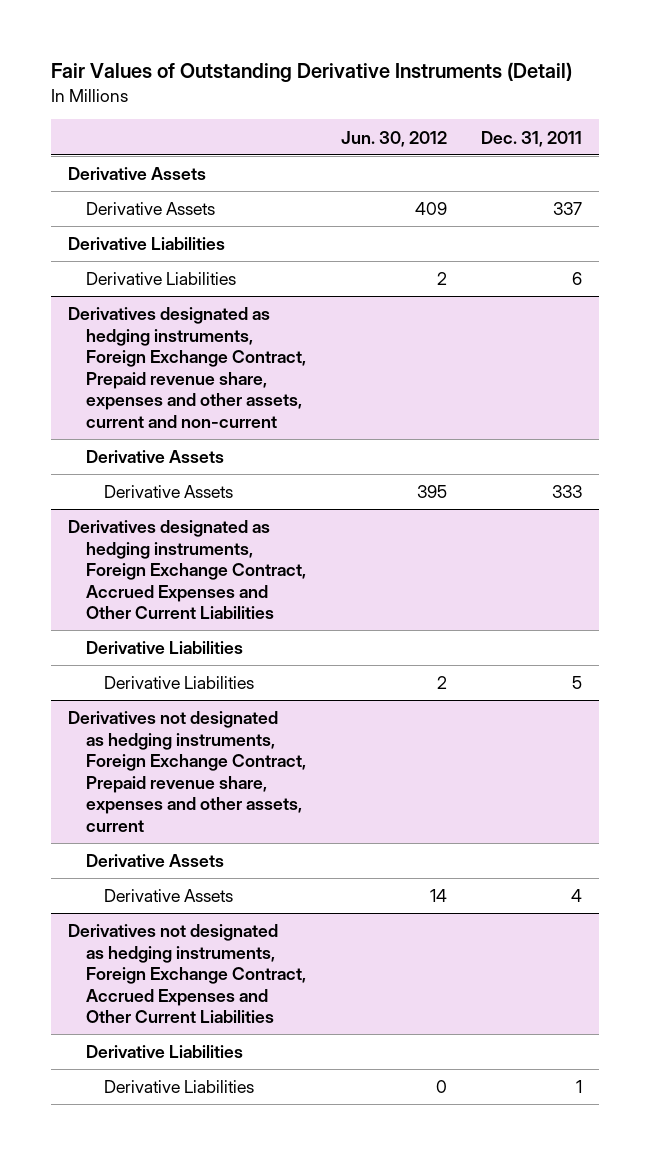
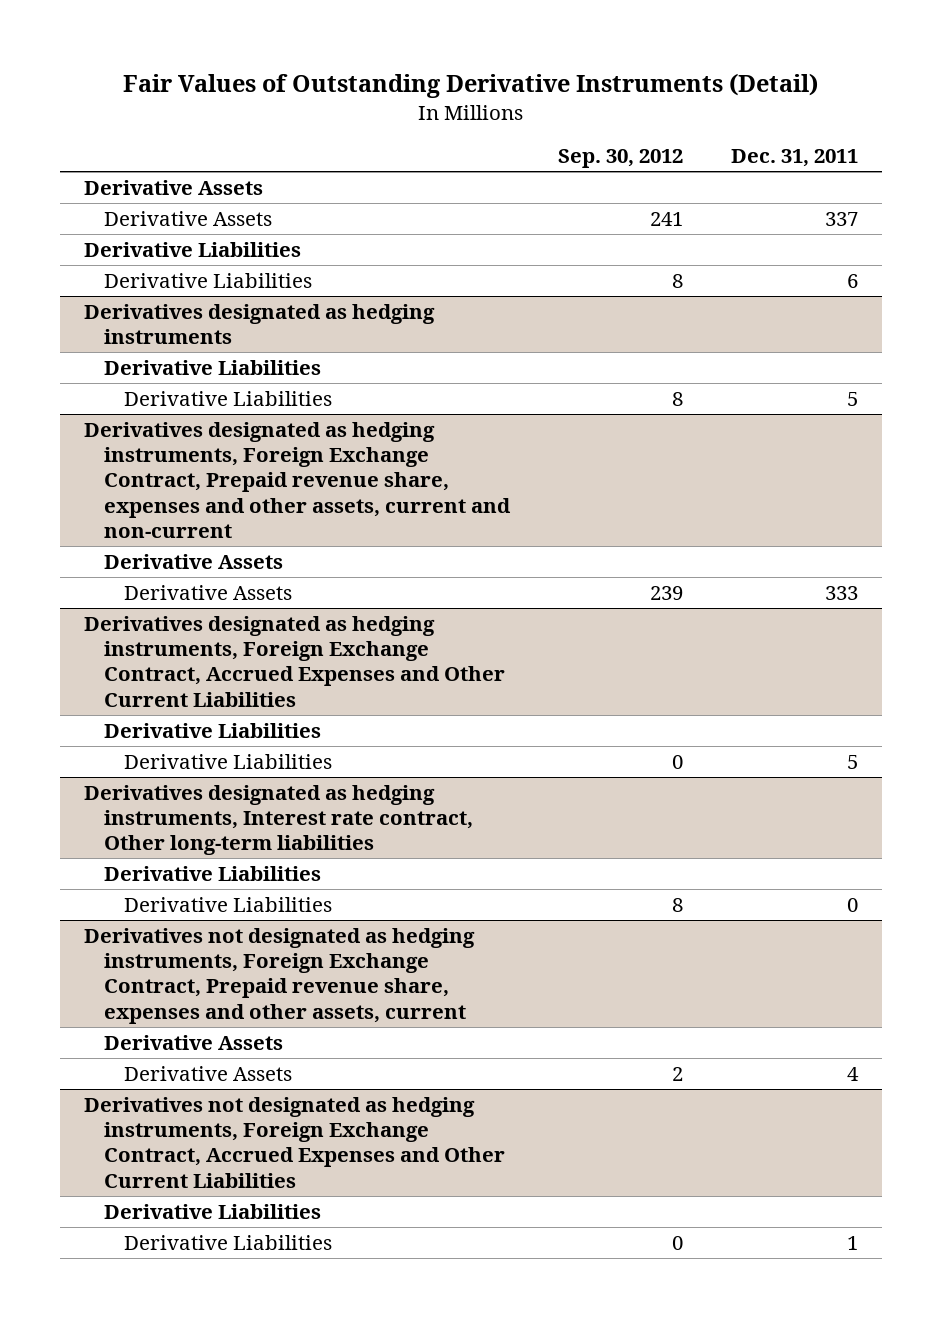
- | Jun. 30, 2012 | Dec. 31, 2011
+ | Sep. 30, 2012 | Dec. 31, 2011
+ Derivatives designated as hedging instruments
+ Derivative Liabilities
+ Derivative Liabilities | 8 | 5
+ Derivatives designated as hedging instruments, Interest rate contract, Other long-term liabilities
+ Derivative Liabilities
+ Derivative Liabilities | 8 | 0

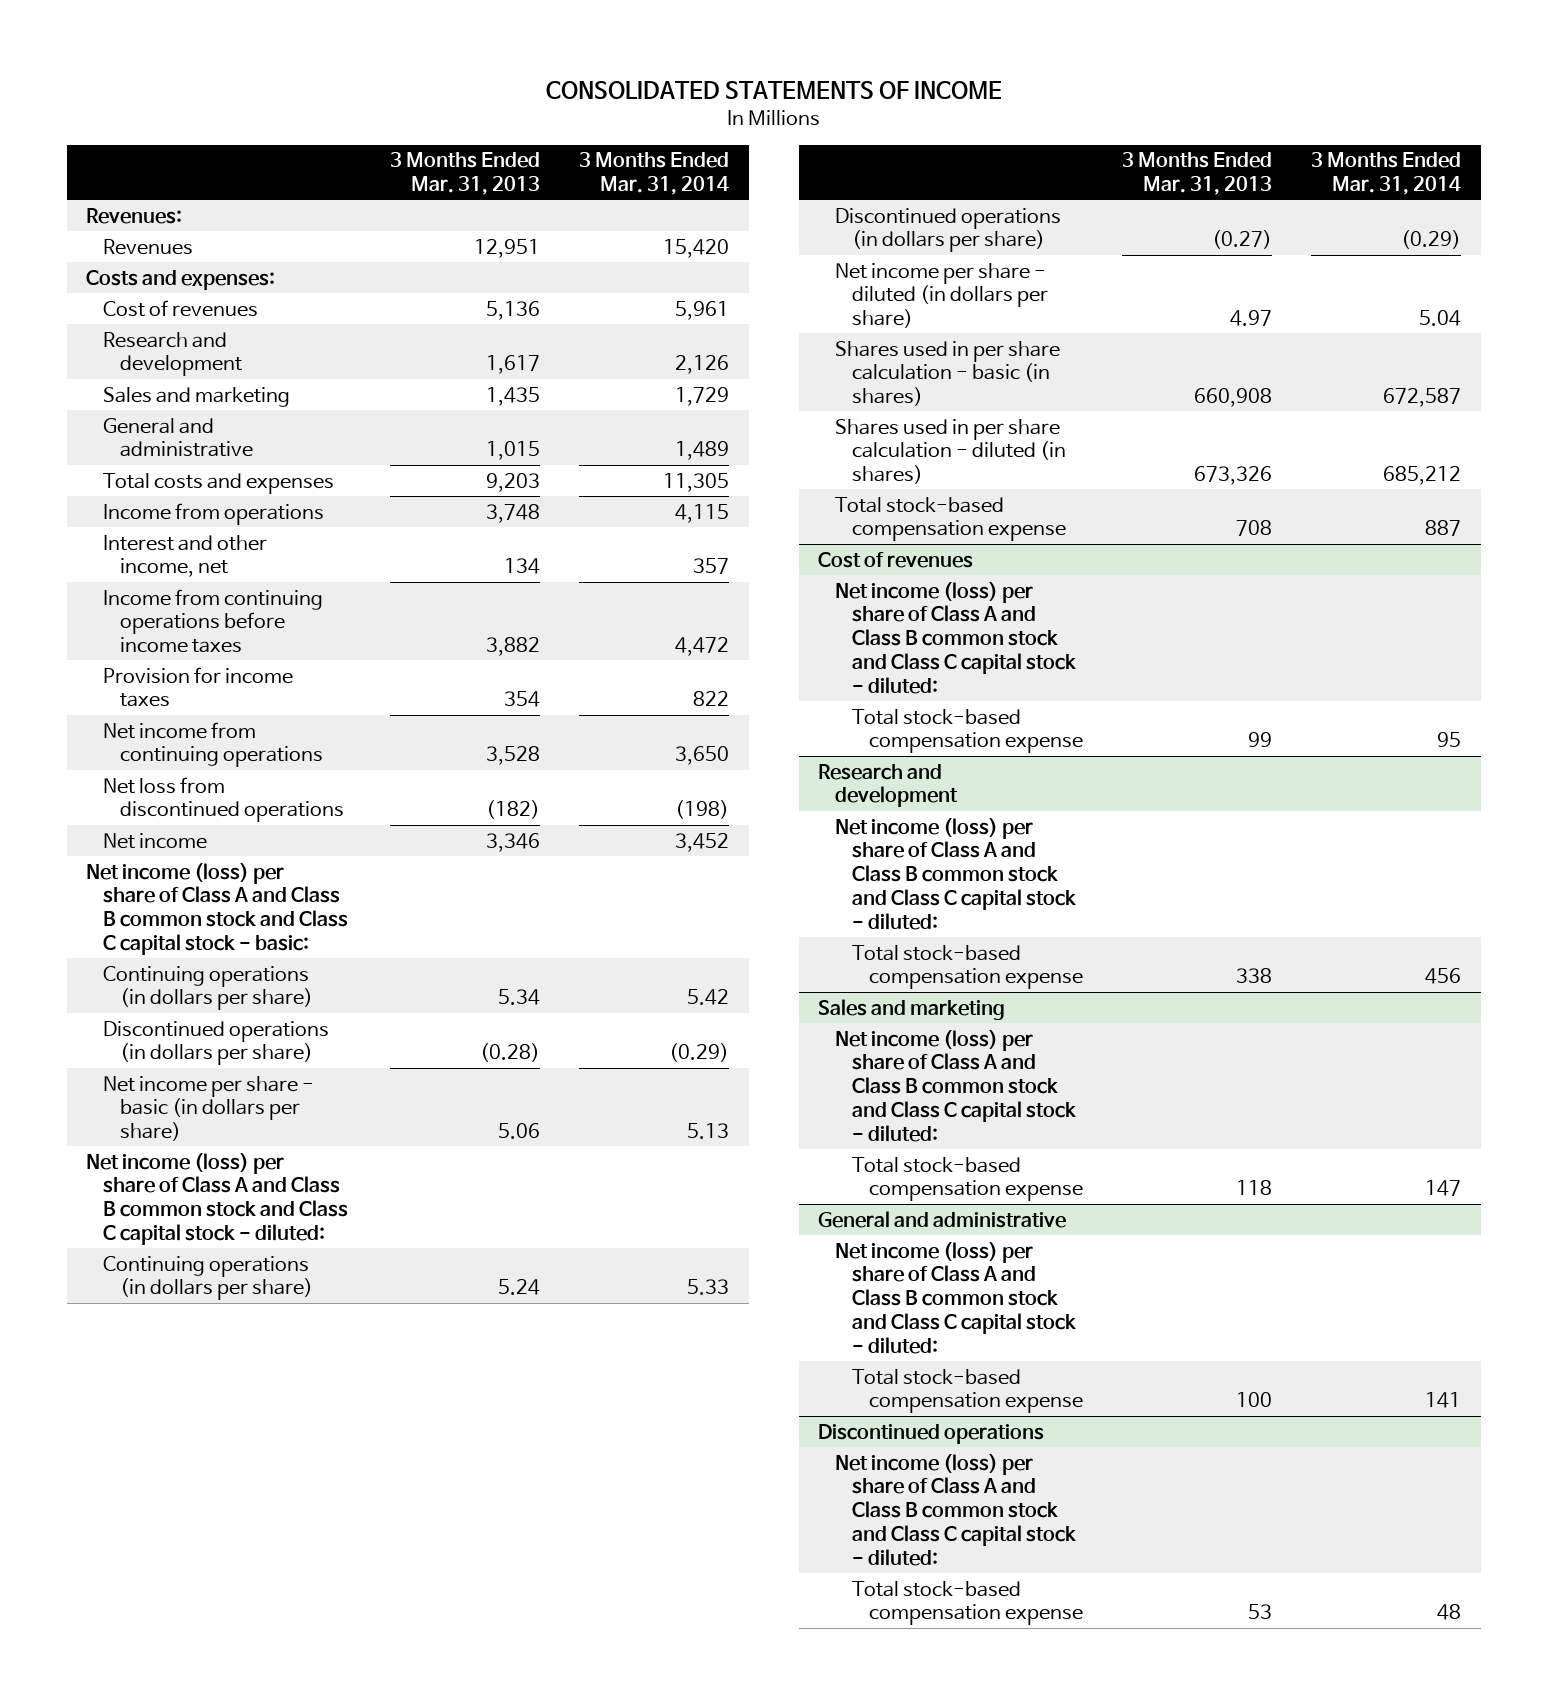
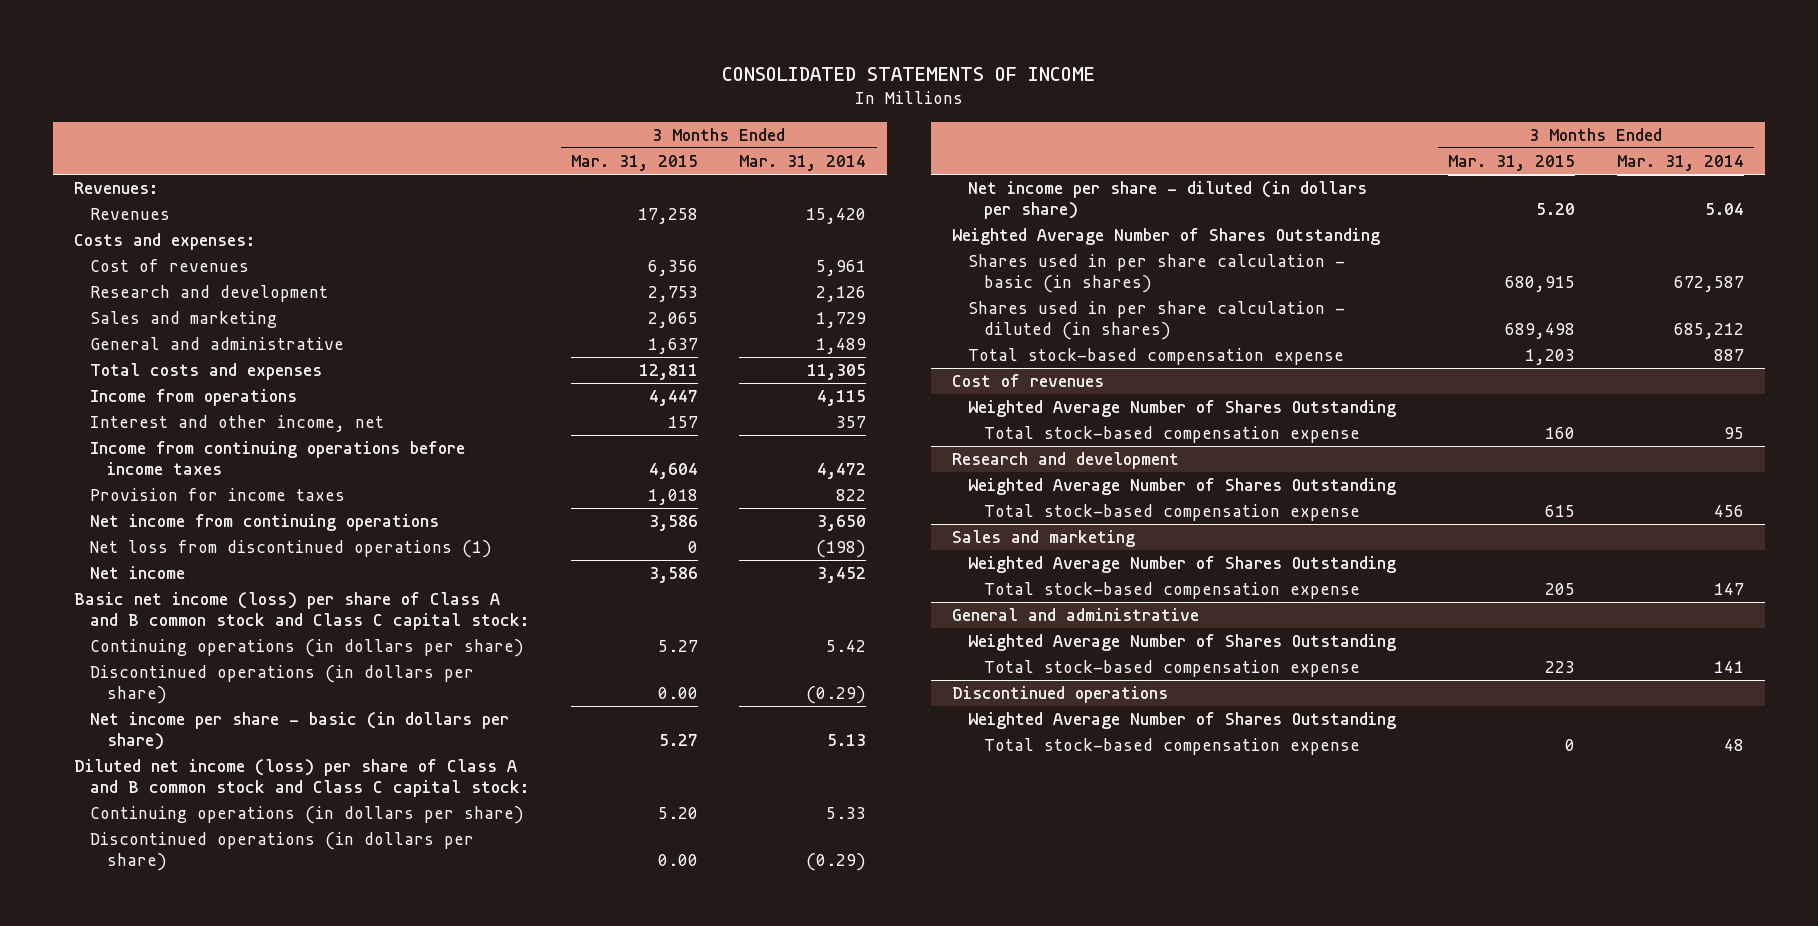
- | 3 Months Ended Mar. 31, 2013 | 3 Months Ended Mar. 31, 2014
+ | 3 Months Ended Mar. 31, 2015 | 3 Months Ended Mar. 31, 2014
- Net loss from discontinued operations | (182) | (198)
+ Net loss from discontinued operations (1) | 0 | (198)
- Net income (loss) per share of Class A and Class B common stock and Class C capital stock - basic:
+ Basic net income (loss) per share of Class A and B common stock and Class C capital stock:
- Net income (loss) per share of Class A and Class B common stock and Class C capital stock - diluted:
+ Diluted net income (loss) per share of Class A and B common stock and Class C capital stock:
+ Weighted Average Number of Shares Outstanding
@ Cost of revenues
- Net income (loss) per share of Class A and Class B common stock and Class C capital stock - diluted:
+ Weighted Average Number of Shares Outstanding
@ Research and development
- Net income (loss) per share of Class A and Class B common stock and Class C capital stock - diluted:
+ Weighted Average Number of Shares Outstanding
@ Sales and marketing
- Net income (loss) per share of Class A and Class B common stock and Class C capital stock - diluted:
+ Weighted Average Number of Shares Outstanding
@ General and administrative
- Net income (loss) per share of Class A and Class B common stock and Class C capital stock - diluted:
+ Weighted Average Number of Shares Outstanding
@ Discontinued operations
- Net income (loss) per share of Class A and Class B common stock and Class C capital stock - diluted:
+ Weighted Average Number of Shares Outstanding

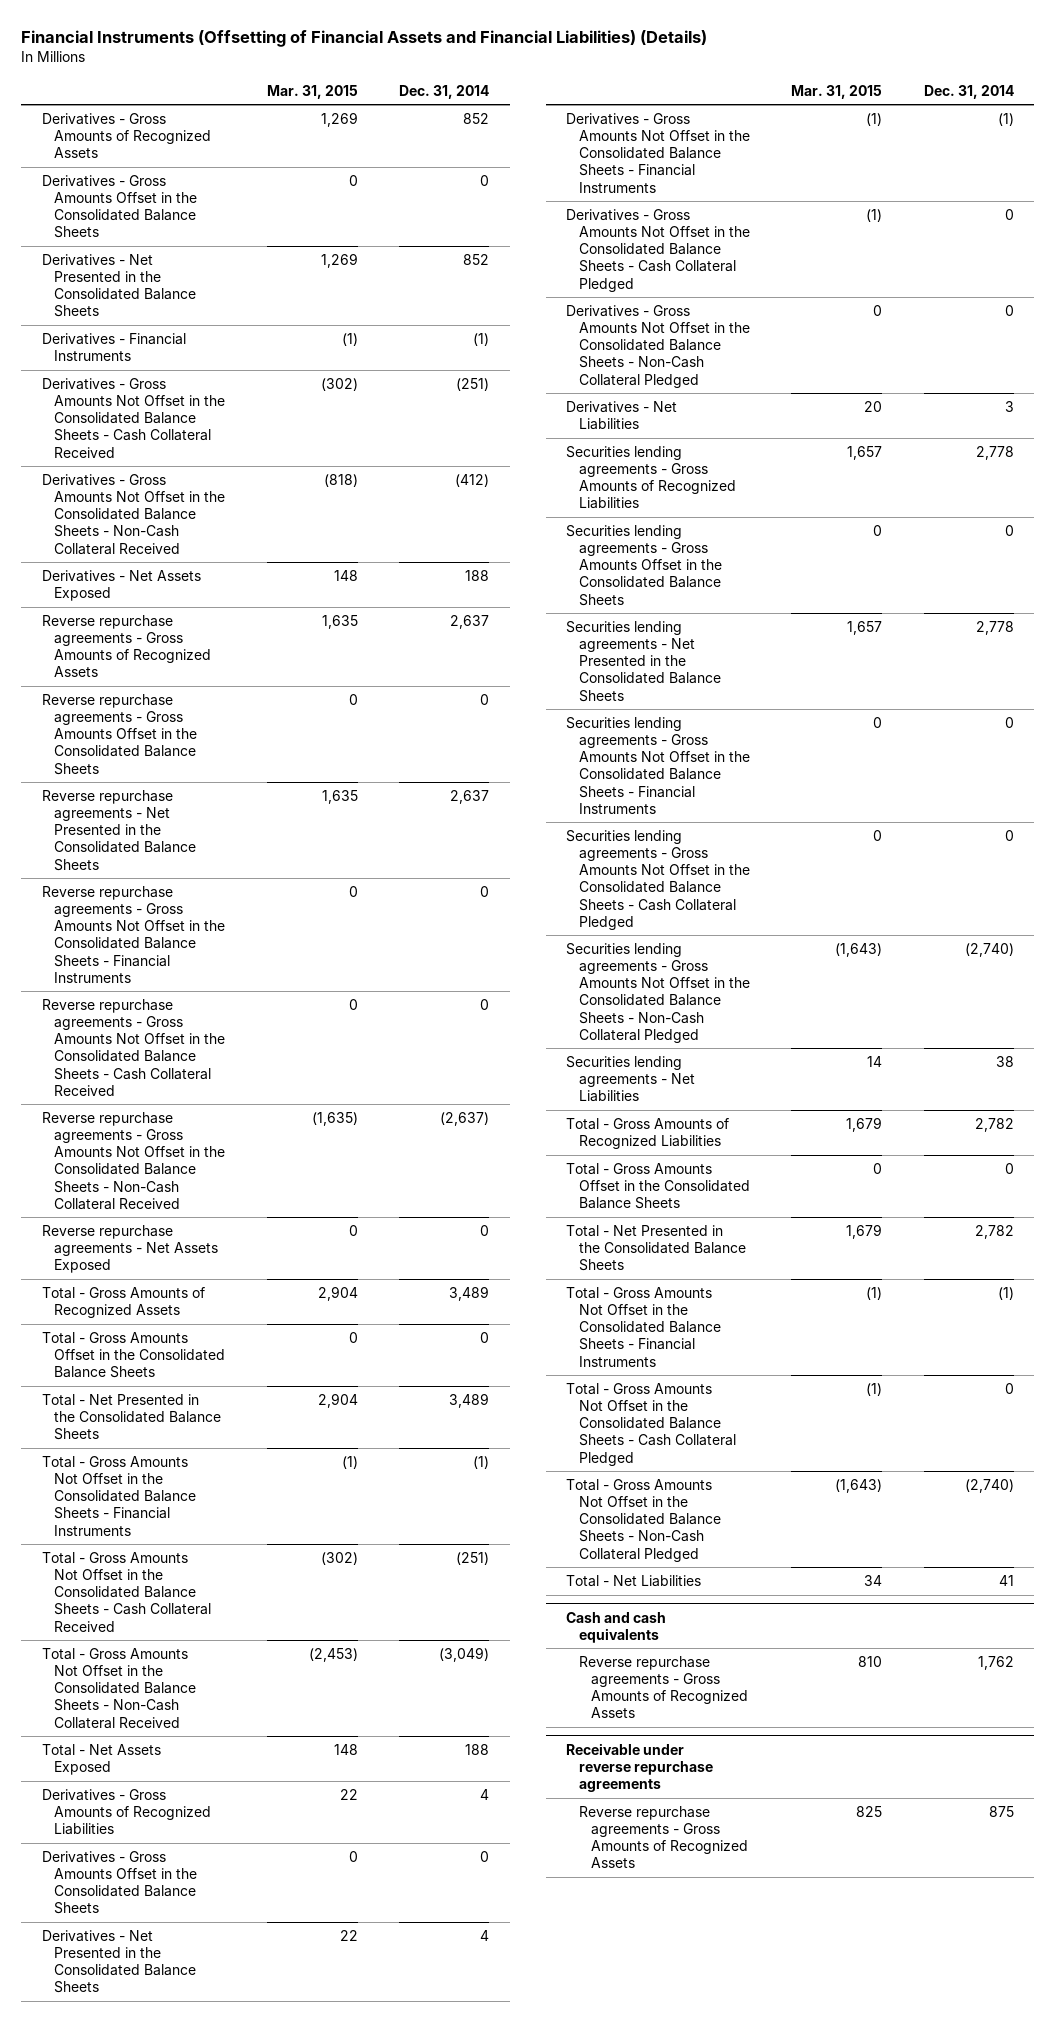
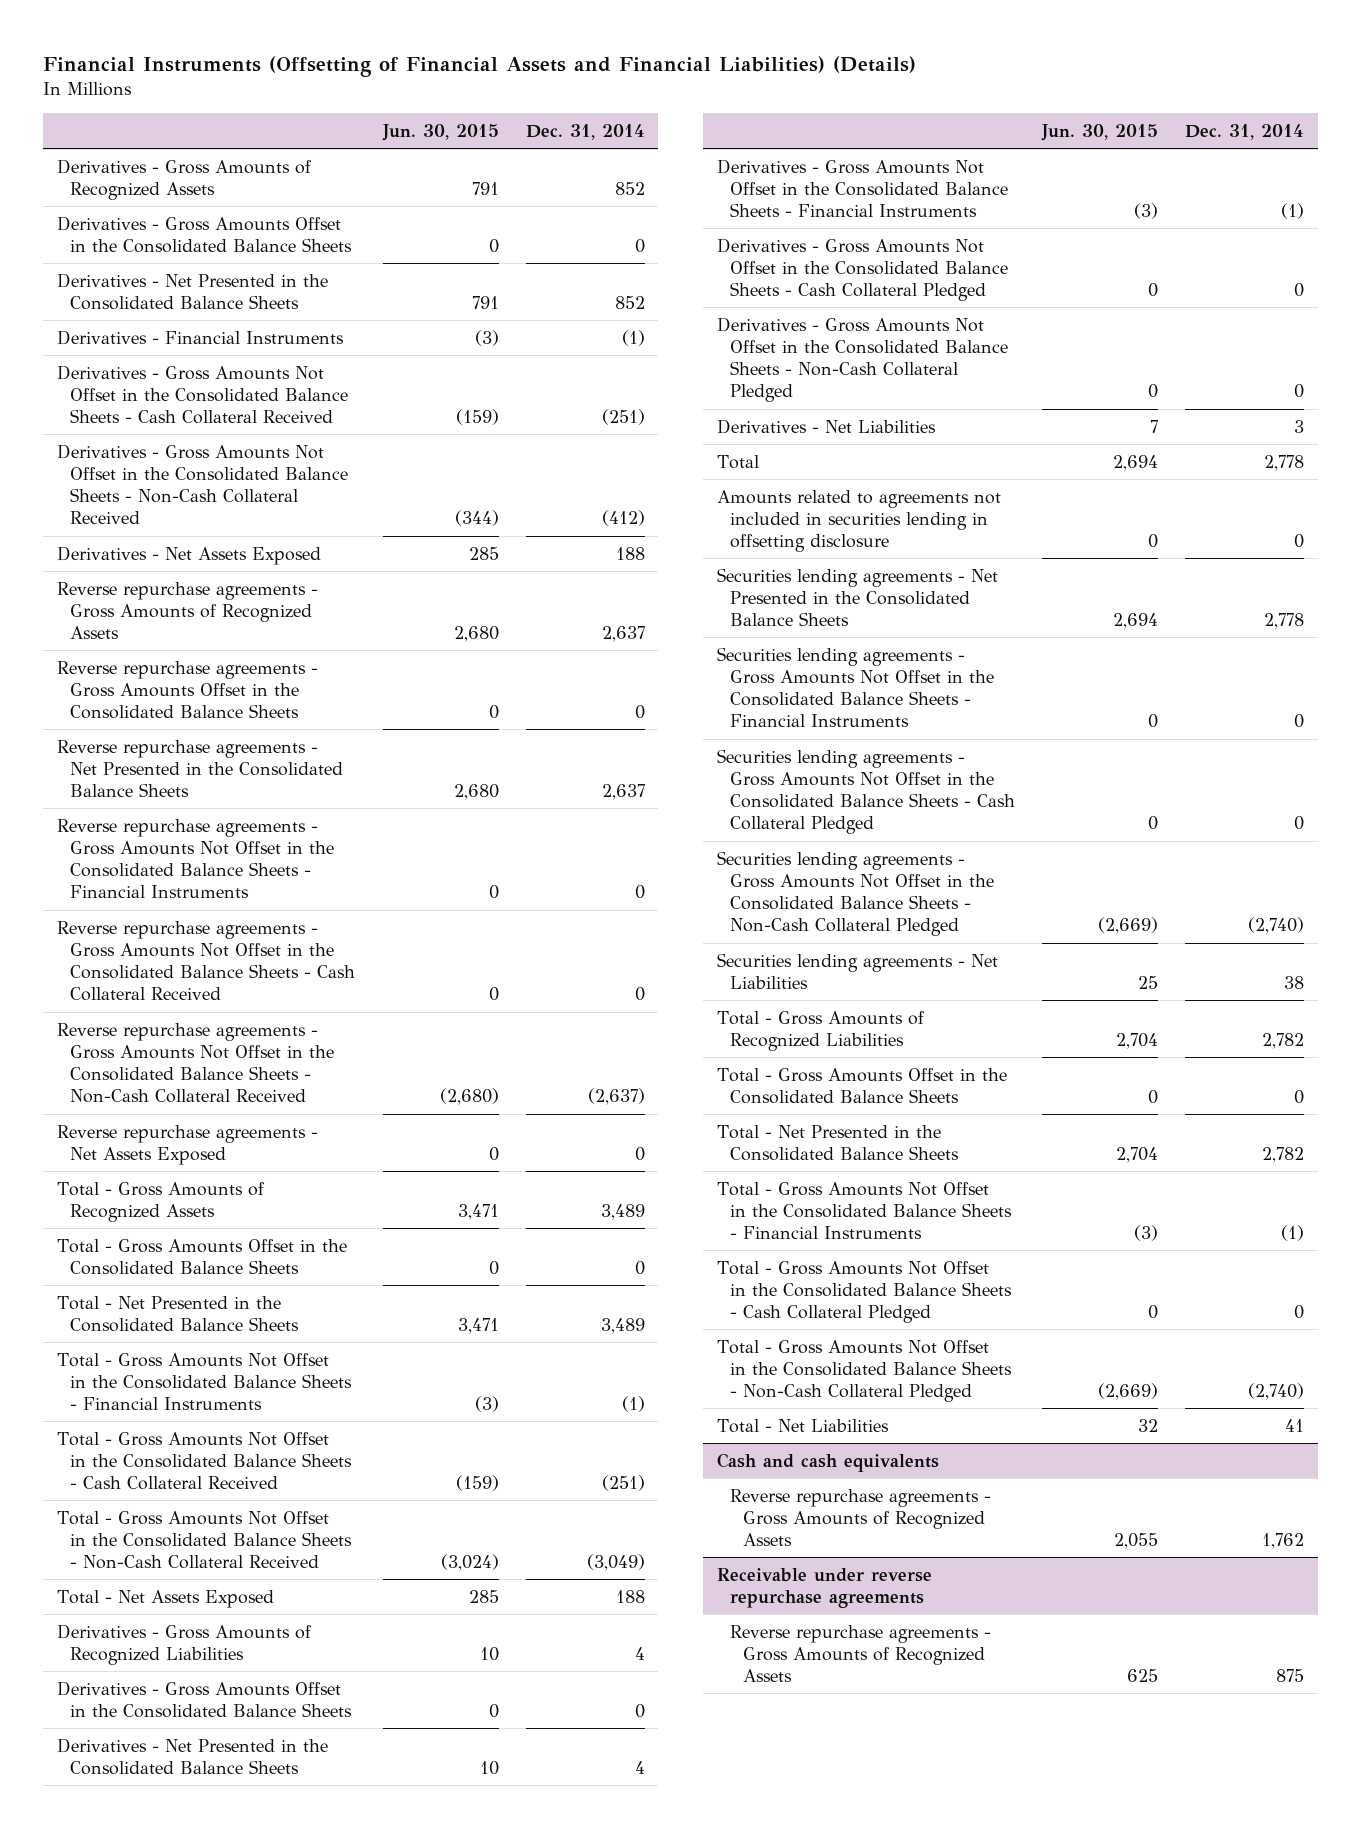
- | Mar. 31, 2015 | Dec. 31, 2014
+ | Jun. 30, 2015 | Dec. 31, 2014
- Securities lending agreements - Gross Amounts of Recognized Liabilities | 1,657 | 2,778
- Securities lending agreements - Gross Amounts Offset in the Consolidated Balance Sheets | 0 | 0
+ Total | 2,694 | 2,778
+ Amounts related to agreements not included in securities lending in offsetting disclosure | 0 | 0

